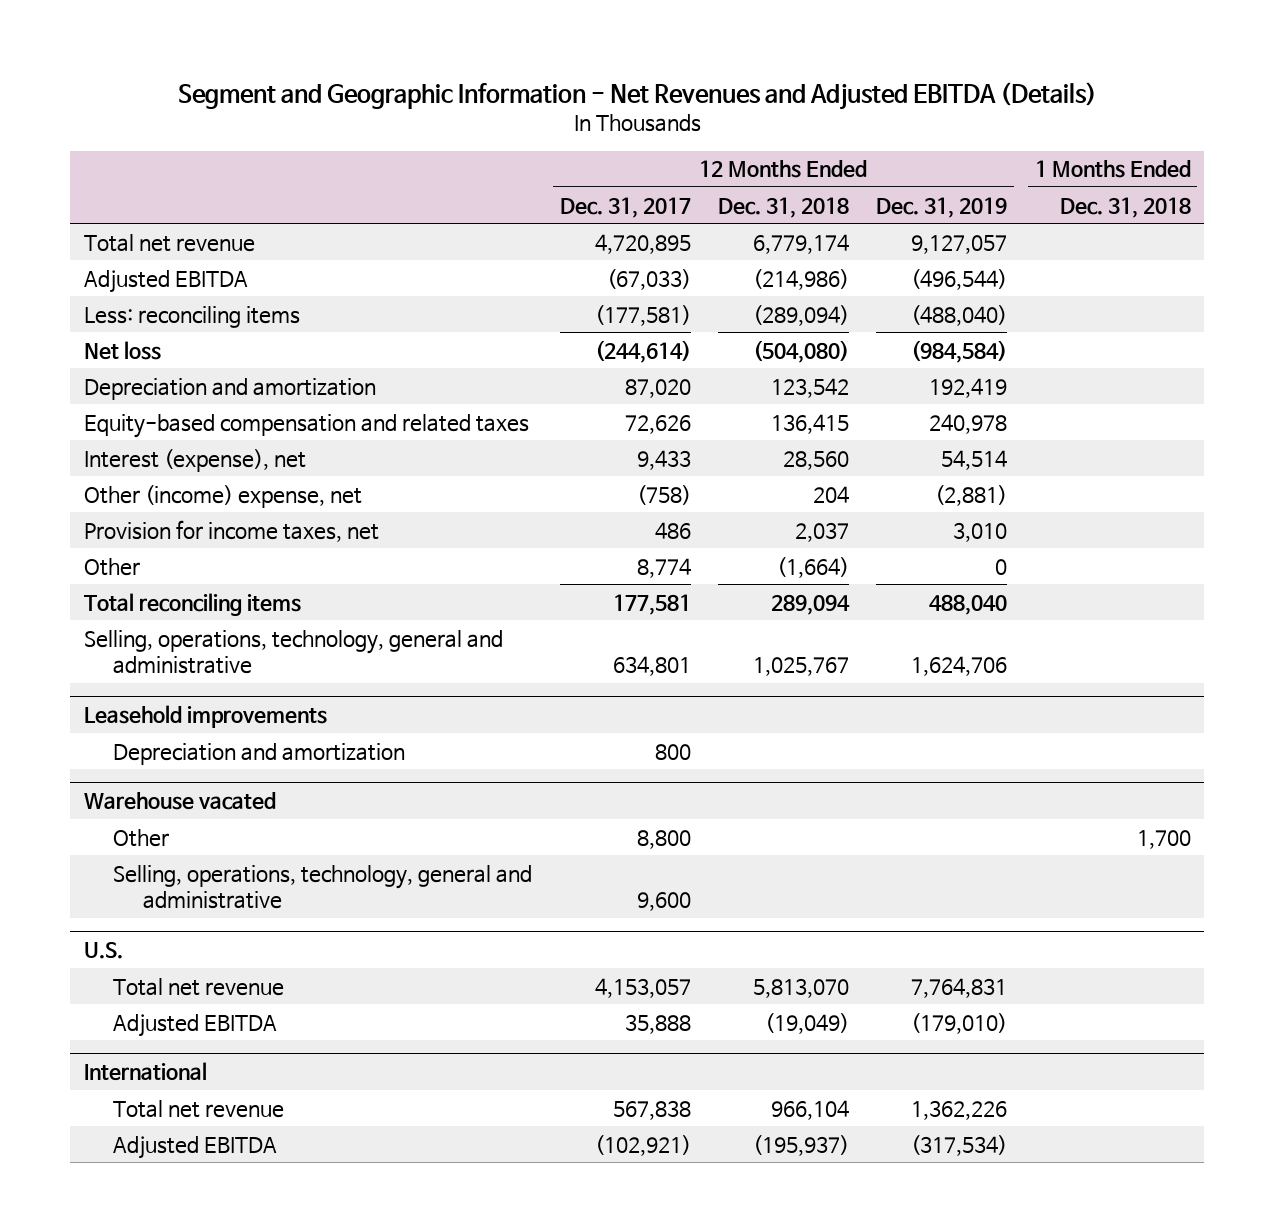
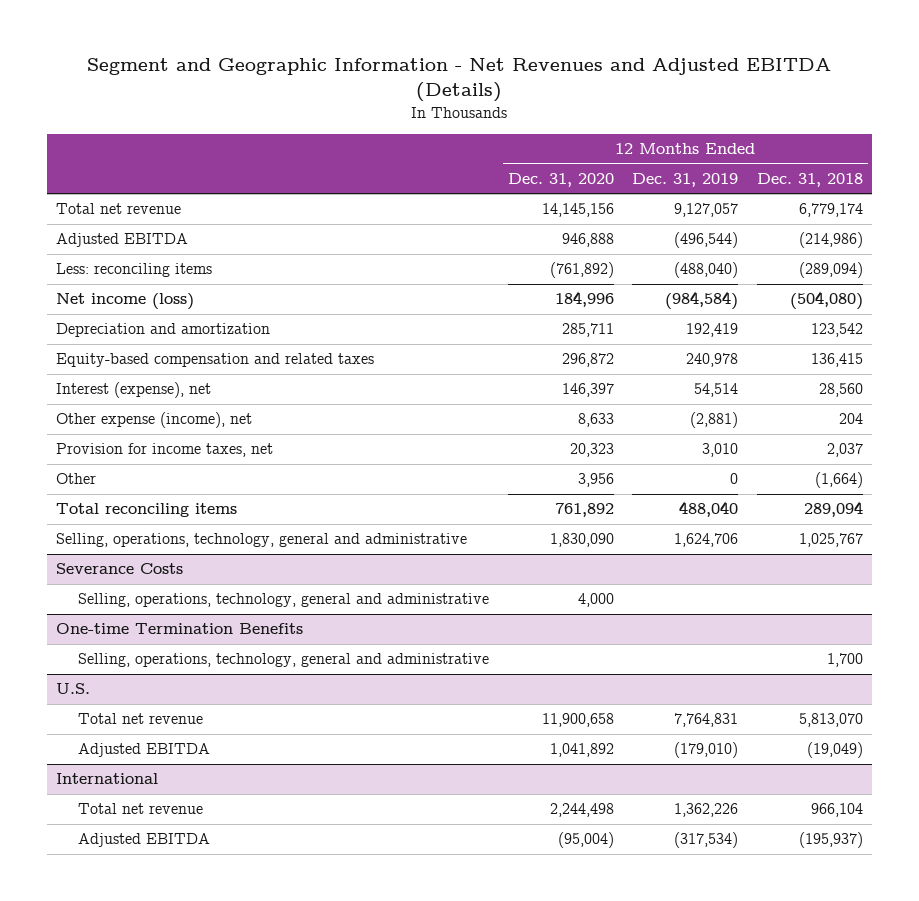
- | 12 Months Ended Dec. 31, 2017 | 12 Months Ended Dec. 31, 2018 | 12 Months Ended Dec. 31, 2019 | 1 Months Ended Dec. 31, 2018
+ | 12 Months Ended Dec. 31, 2020 | 12 Months Ended Dec. 31, 2019 | 12 Months Ended Dec. 31, 2018
- Net loss | (244,614) | (504,080) | (984,584) |
+ Net income (loss) | 184,996 | (984,584) | (504,080)
- Other (income) expense, net | (758) | 204 | (2,881) |
+ Other expense (income), net | 8,633 | (2,881) | 204
- Leasehold improvements
- Depreciation and amortization | 800 | | |
- Warehouse vacated
- Other | 8,800 | | | 1,700
+ Severance Costs
+ One-time Termination Benefits
+ Selling, operations, technology, general and administrative | | | 1,700

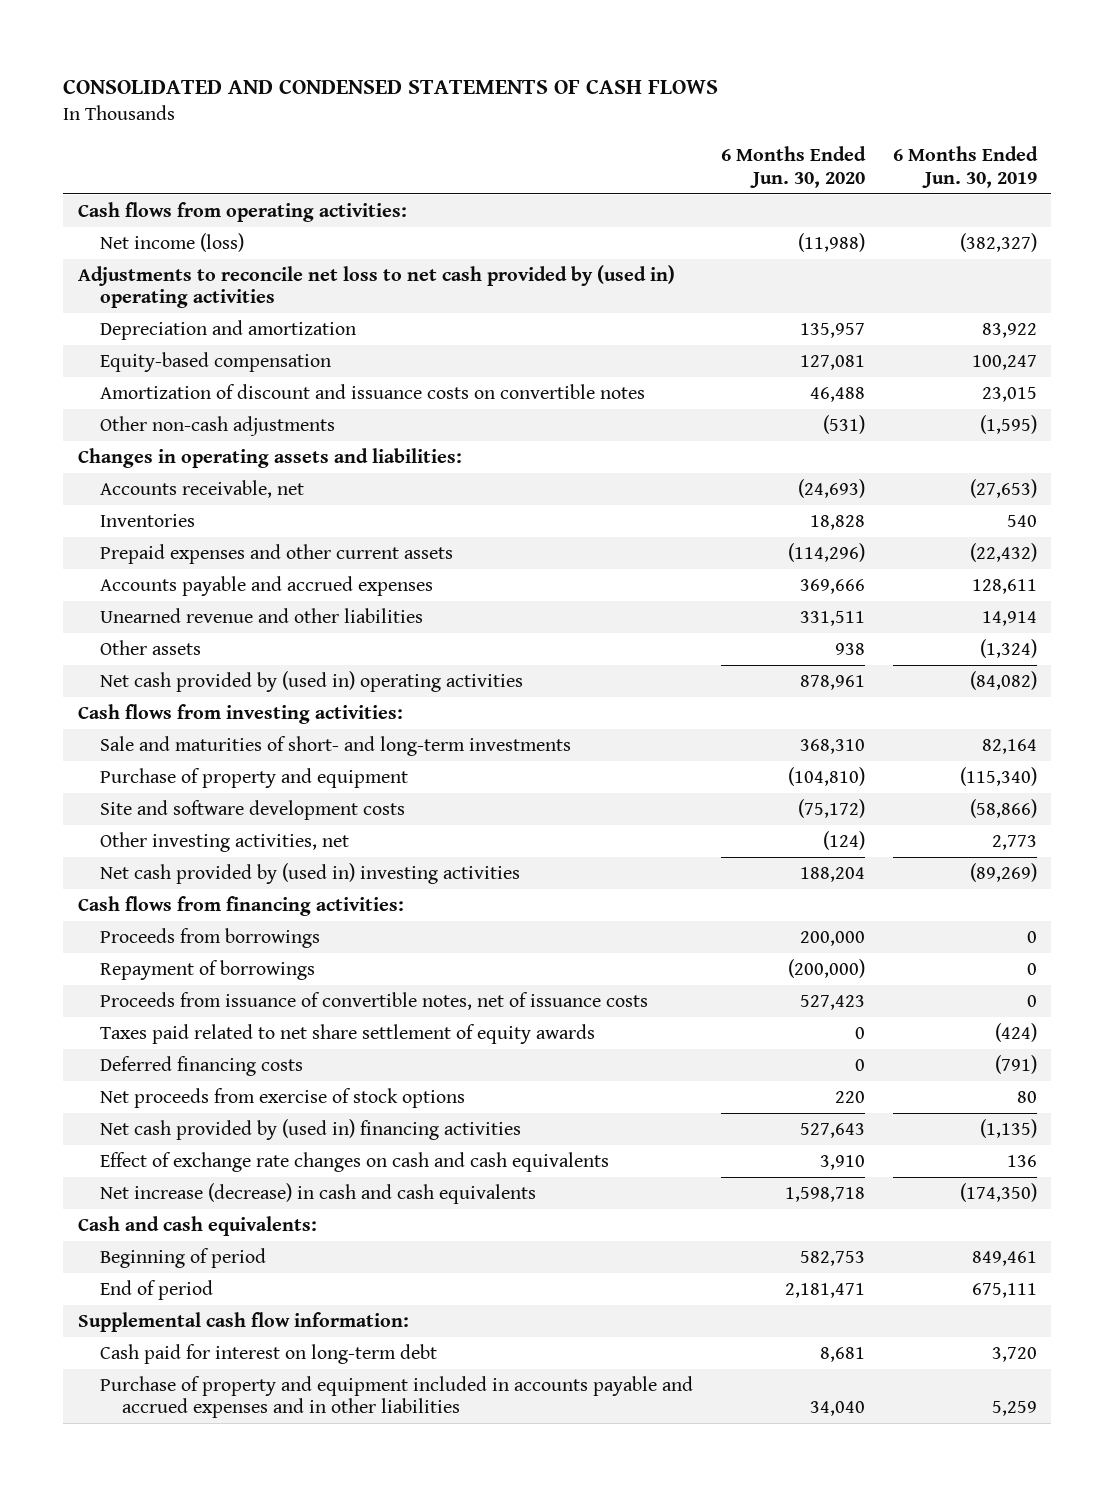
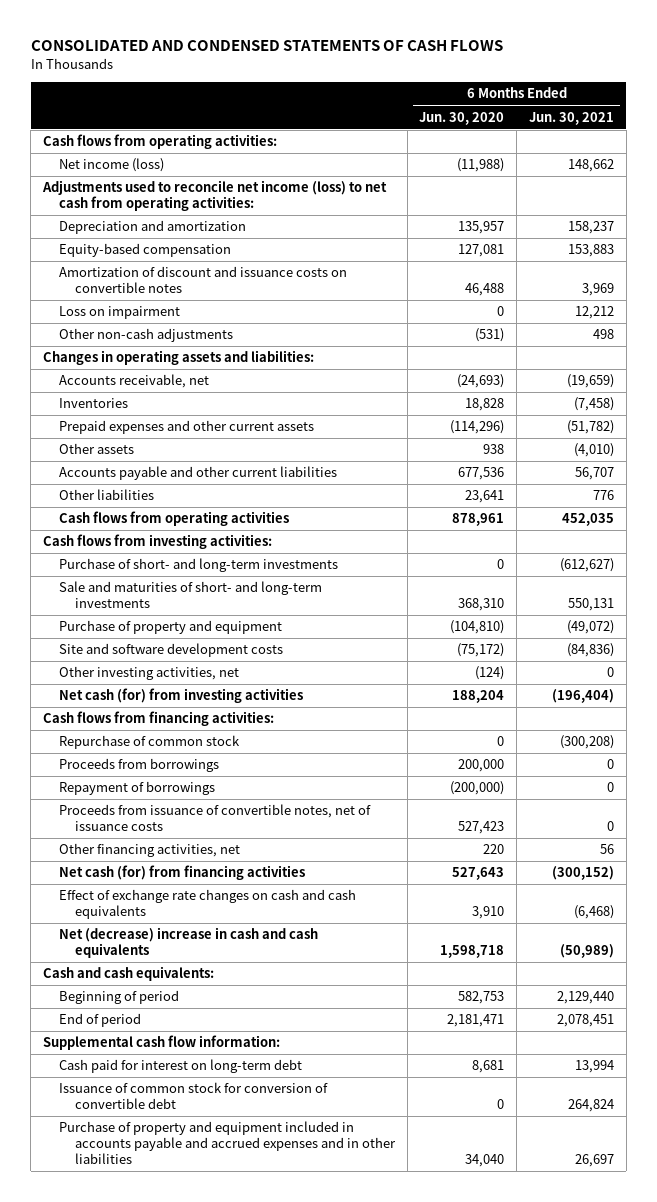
- | 6 Months Ended Jun. 30, 2020 | 6 Months Ended Jun. 30, 2019
+ | 6 Months Ended Jun. 30, 2020 | 6 Months Ended Jun. 30, 2021
- Adjustments to reconcile net loss to net cash provided by (used in) operating activities
+ Adjustments used to reconcile net income (loss) to net cash from operating activities:
+ Loss on impairment | 0 | 12,212
- Accounts payable and accrued expenses | 369,666 | 128,611
- Unearned revenue and other liabilities | 331,511 | 14,914
- Net cash provided by (used in) operating activities | 878,961 | (84,082)
+ Accounts payable and other current liabilities | 677,536 | 56,707
+ Other liabilities | 23,641 | 776
+ Cash flows from operating activities | 878,961 | 452,035
+ Purchase of short- and long-term investments | 0 | (612,627)
- Net cash provided by (used in) investing activities | 188,204 | (89,269)
+ Net cash (for) from investing activities | 188,204 | (196,404)
+ Repurchase of common stock | 0 | (300,208)
- Taxes paid related to net share settlement of equity awards | 0 | (424)
- Deferred financing costs | 0 | (791)
- Net proceeds from exercise of stock options | 220 | 80
- Net cash provided by (used in) financing activities | 527,643 | (1,135)
+ Other financing activities, net | 220 | 56
+ Net cash (for) from financing activities | 527,643 | (300,152)
- Net increase (decrease) in cash and cash equivalents | 1,598,718 | (174,350)
+ Net (decrease) increase in cash and cash equivalents | 1,598,718 | (50,989)
+ Issuance of common stock for conversion of convertible debt | 0 | 264,824

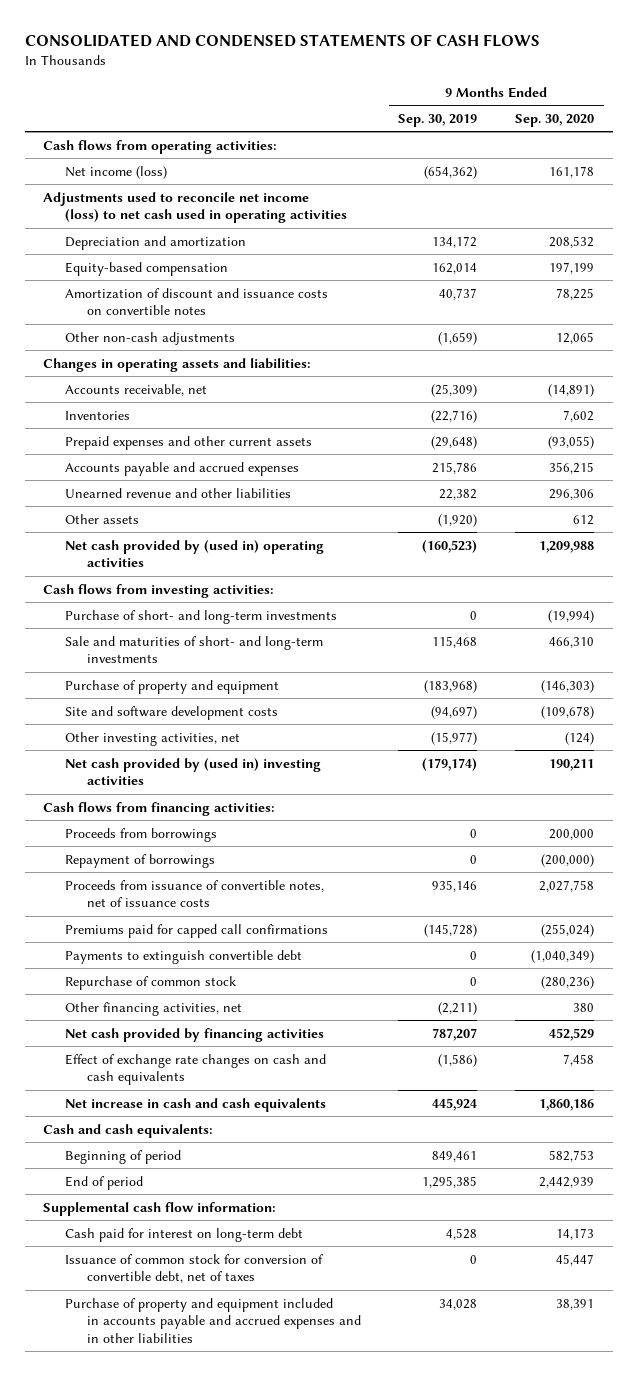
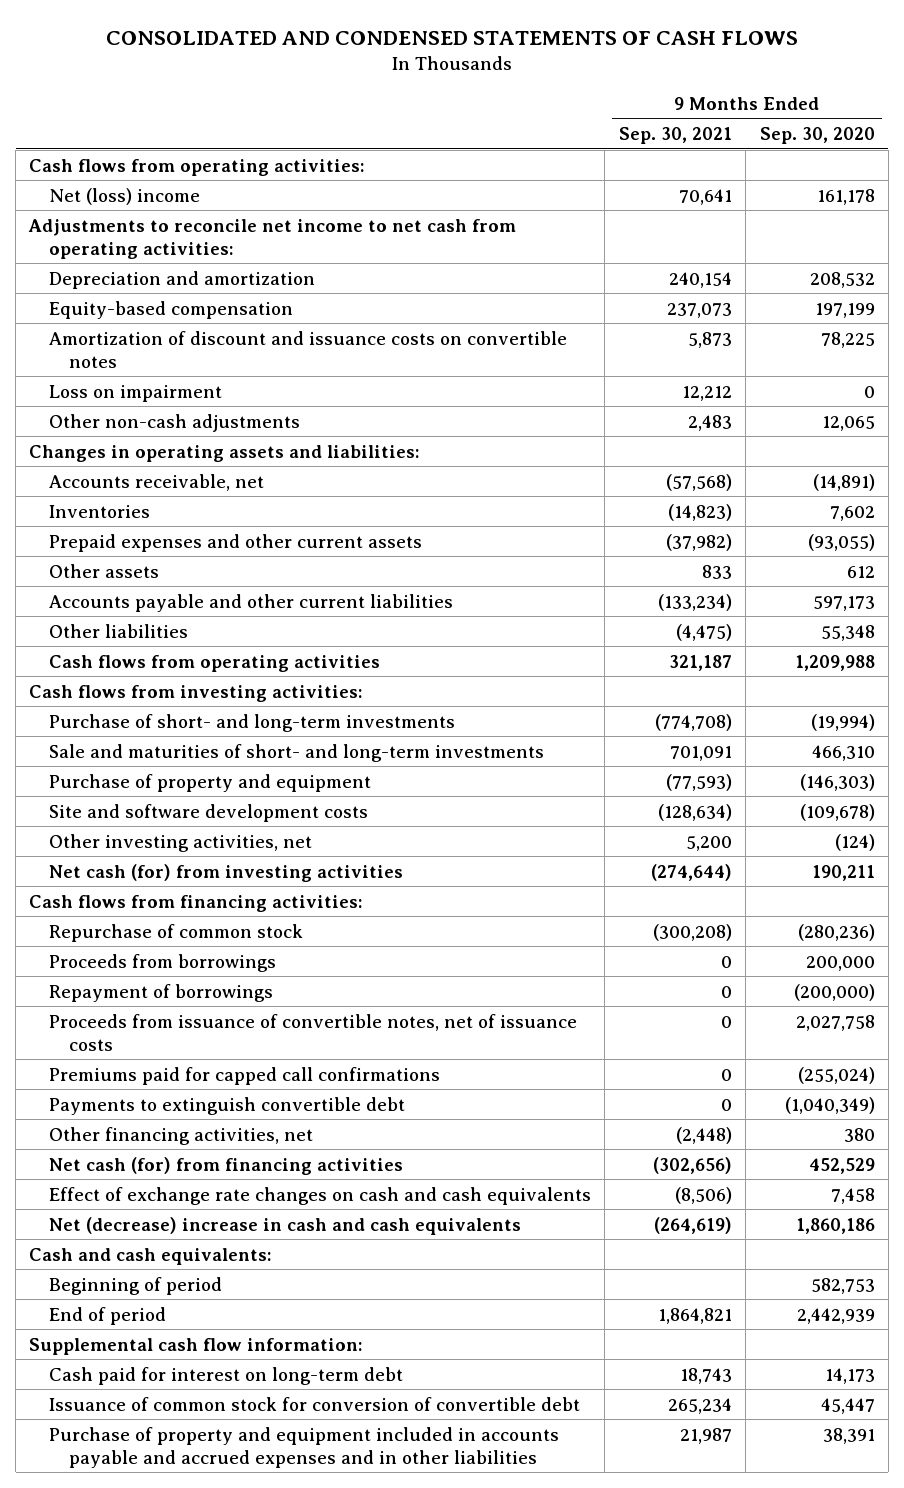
- | 9 Months Ended Sep. 30, 2019 | 9 Months Ended Sep. 30, 2020
+ | 9 Months Ended Sep. 30, 2021 | 9 Months Ended Sep. 30, 2020
- Net income (loss) | (654,362) | 161,178
- Adjustments used to reconcile net income (loss) to net cash used in operating activities
+ Net (loss) income | 70,641 | 161,178
+ Adjustments to reconcile net income to net cash from operating activities:
+ Loss on impairment | 12,212 | 0
- Accounts payable and accrued expenses | 215,786 | 356,215
- Unearned revenue and other liabilities | 22,382 | 296,306
- Net cash provided by (used in) operating activities | (160,523) | 1,209,988
+ Accounts payable and other current liabilities | (133,234) | 597,173
+ Other liabilities | (4,475) | 55,348
+ Cash flows from operating activities | 321,187 | 1,209,988
- Net cash provided by (used in) investing activities | (179,174) | 190,211
+ Net cash (for) from investing activities | (274,644) | 190,211
moved up: Repurchase of common stock | (300,208) | (280,236)
- Net cash provided by financing activities | 787,207 | 452,529
+ Net cash (for) from financing activities | (302,656) | 452,529
- Net increase in cash and cash equivalents | 445,924 | 1,860,186
+ Net (decrease) increase in cash and cash equivalents | (264,619) | 1,860,186
- Issuance of common stock for conversion of convertible debt, net of taxes | 0 | 45,447
+ Issuance of common stock for conversion of convertible debt | 265,234 | 45,447

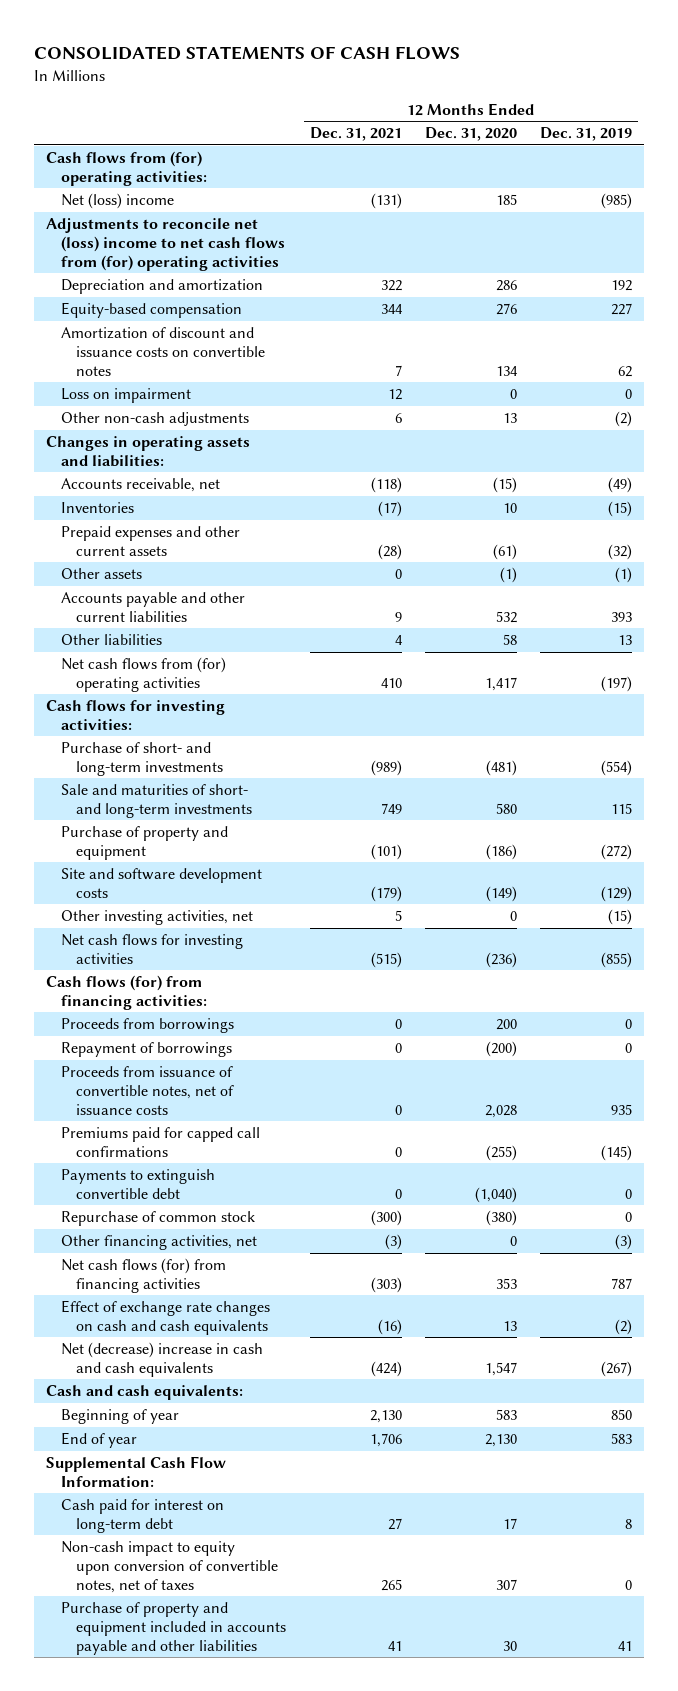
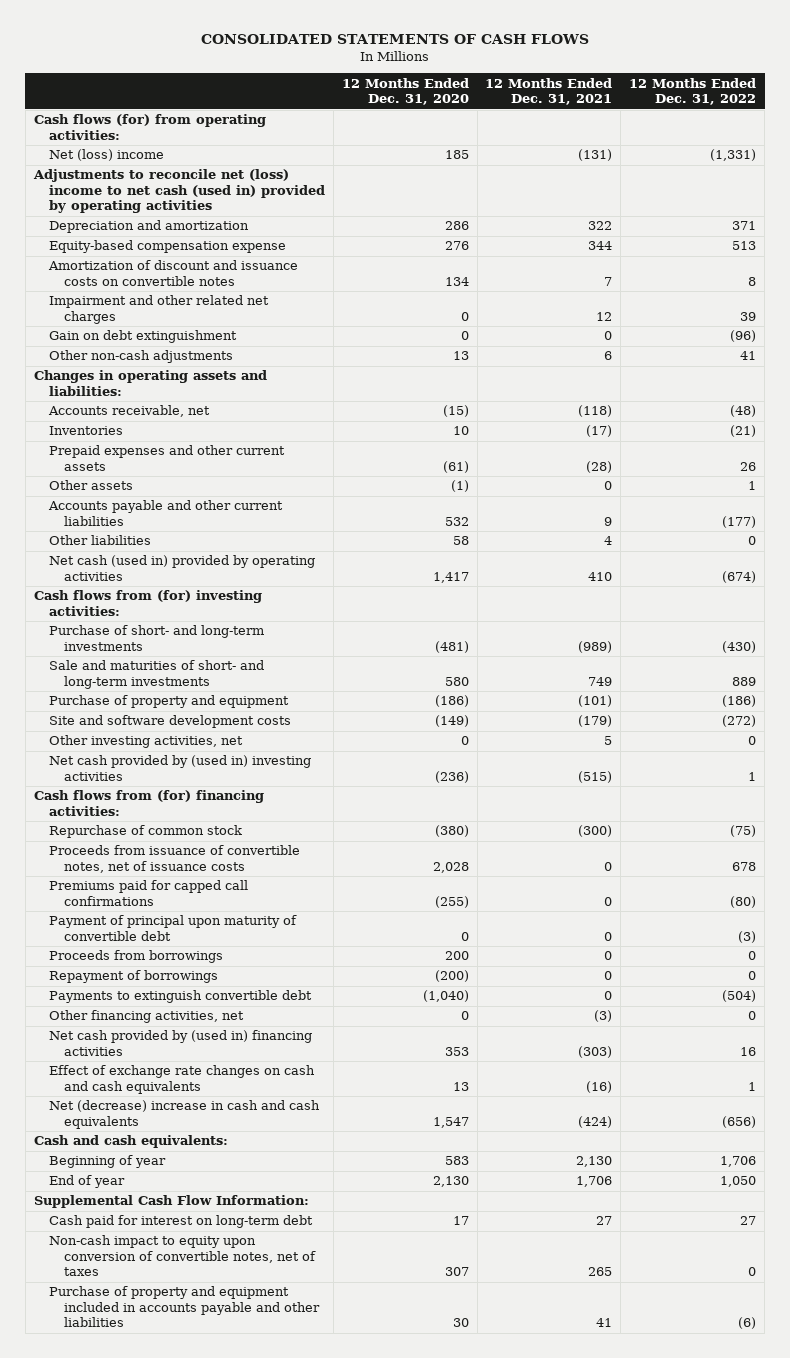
- | 12 Months Ended Dec. 31, 2021 | 12 Months Ended Dec. 31, 2020 | 12 Months Ended Dec. 31, 2019
+ | 12 Months Ended Dec. 31, 2020 | 12 Months Ended Dec. 31, 2021 | 12 Months Ended Dec. 31, 2022
- Cash flows from (for) operating activities:
+ Cash flows (for) from operating activities:
- Adjustments to reconcile net (loss) income to net cash flows from (for) operating activities
+ Adjustments to reconcile net (loss) income to net cash (used in) provided by operating activities
- Equity-based compensation | 344 | 276 | 227
+ Equity-based compensation expense | 276 | 344 | 513
- Loss on impairment | 12 | 0 | 0
+ Impairment and other related net charges | 0 | 12 | 39
+ Gain on debt extinguishment | 0 | 0 | (96)
- Net cash flows from (for) operating activities | 410 | 1,417 | (197)
- Cash flows for investing activities:
+ Net cash (used in) provided by operating activities | 1,417 | 410 | (674)
+ Cash flows from (for) investing activities:
- Net cash flows for investing activities | (515) | (236) | (855)
- Cash flows (for) from financing activities:
+ Net cash provided by (used in) investing activities | (236) | (515) | 1
+ Cash flows from (for) financing activities:
moved up: Repurchase of common stock | (380) | (300) | (75)
+ Payment of principal upon maturity of convertible debt | 0 | 0 | (3)
moved down: Proceeds from borrowings | 200 | 0 | 0
moved down: Repayment of borrowings | (200) | 0 | 0
- Net cash flows (for) from financing activities | (303) | 353 | 787
+ Net cash provided by (used in) financing activities | 353 | (303) | 16

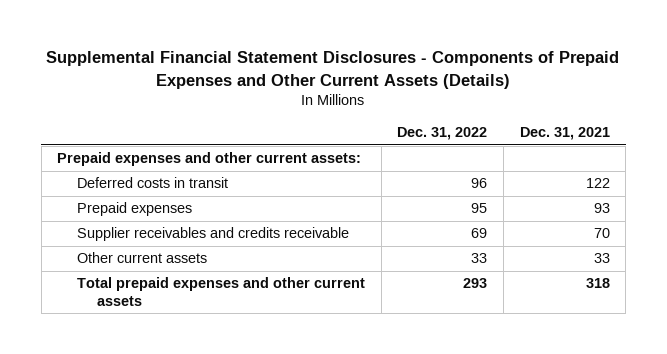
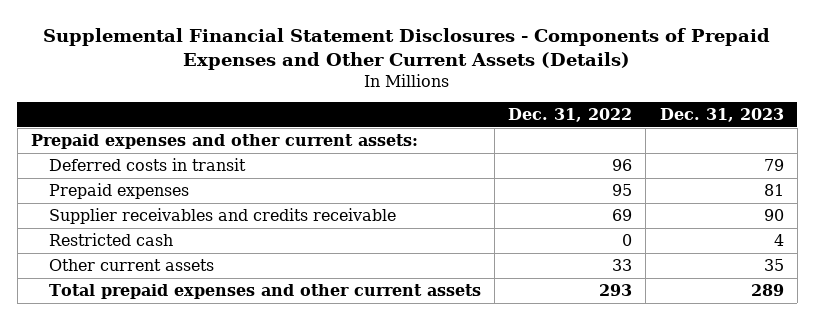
- | Dec. 31, 2022 | Dec. 31, 2021
+ | Dec. 31, 2022 | Dec. 31, 2023
+ Restricted cash | 0 | 4

